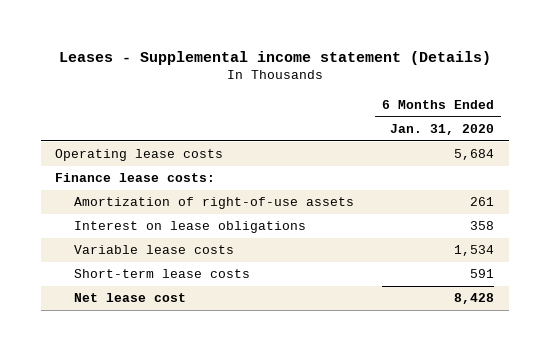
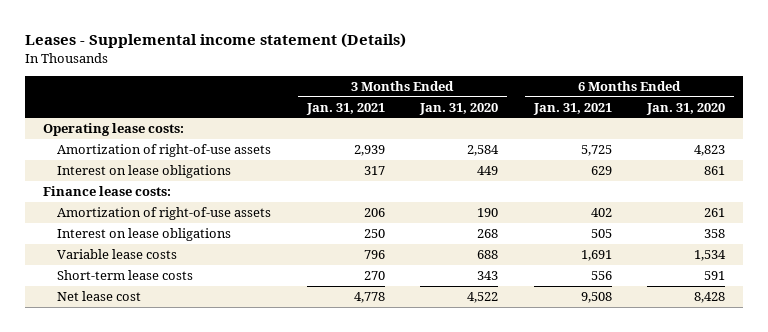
- | 6 Months Ended Jan. 31, 2020
+ | 3 Months Ended Jan. 31, 2021 | 3 Months Ended Jan. 31, 2020 | 6 Months Ended Jan. 31, 2021 | 6 Months Ended Jan. 31, 2020
- Operating lease costs | 5,684
+ Operating lease costs:
+ Amortization of right-of-use assets | 2,939 | 2,584 | 5,725 | 4,823
+ Interest on lease obligations | 317 | 449 | 629 | 861

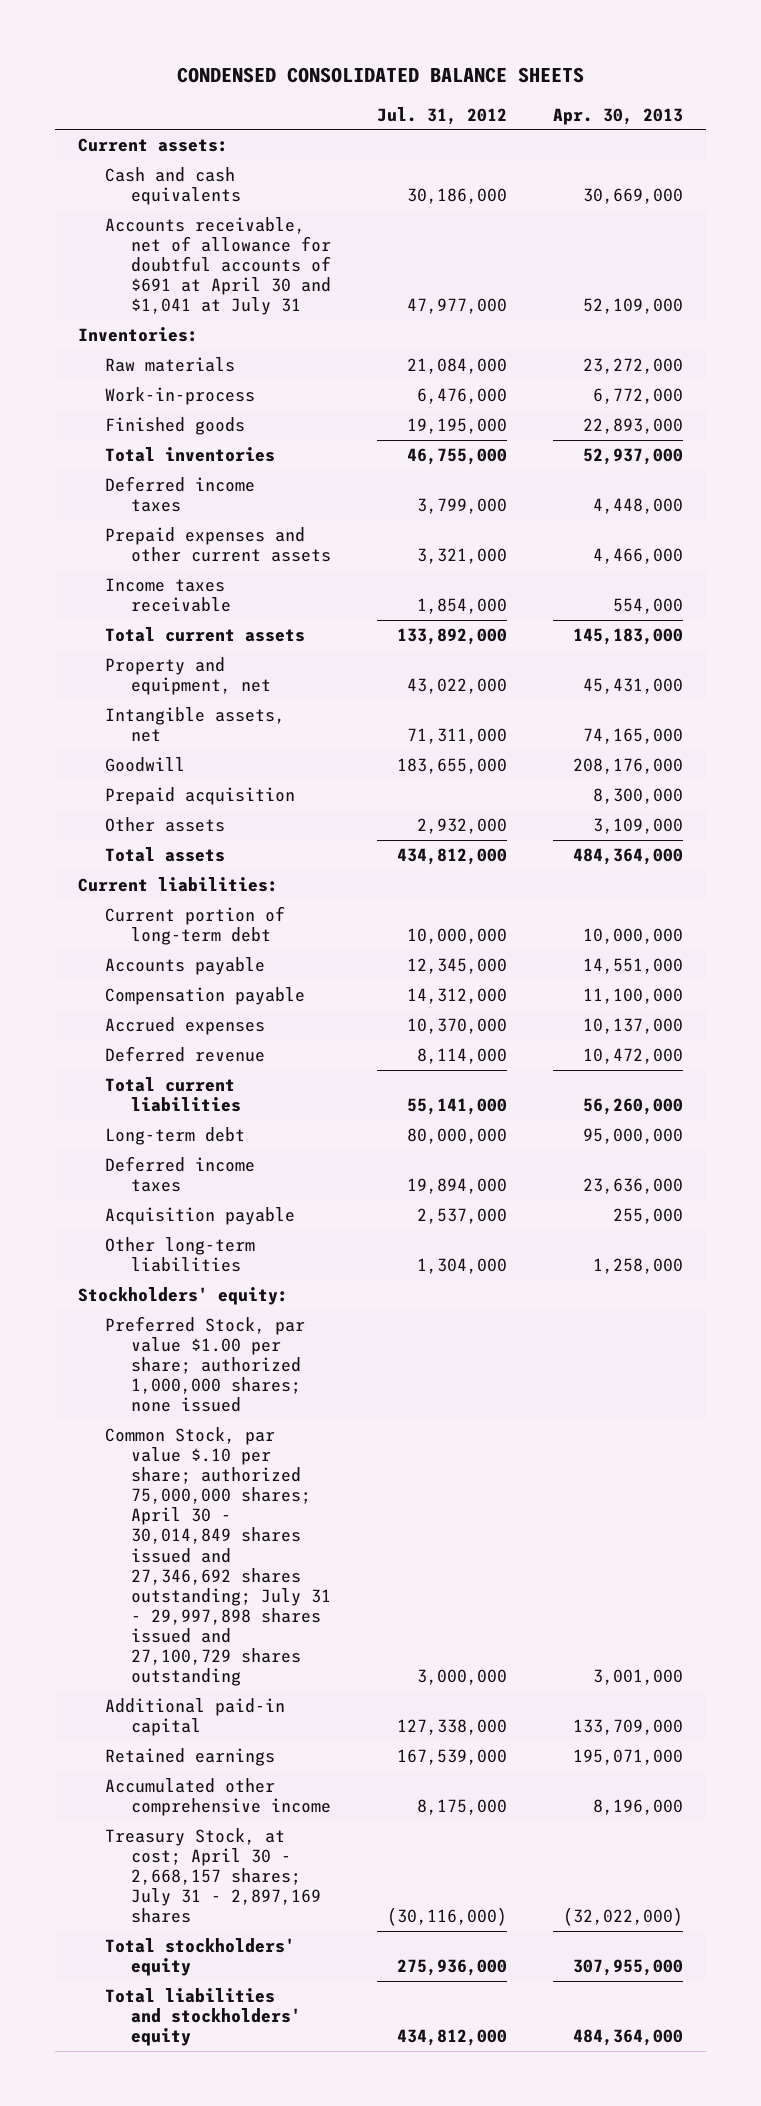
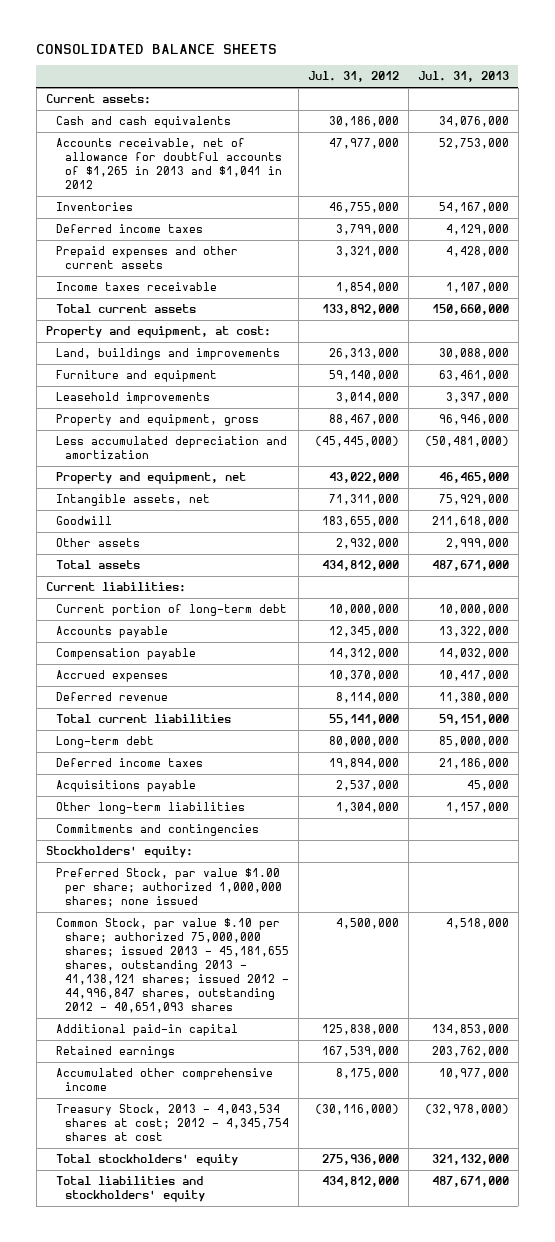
- CONDENSED CONSOLIDATED BALANCE SHEETS
+ CONSOLIDATED BALANCE SHEETS
- | Jul. 31, 2012 | Apr. 30, 2013
+ | Jul. 31, 2012 | Jul. 31, 2013
- Accounts receivable, net of allowance for doubtful accounts of $691 at April 30 and $1,041 at July 31 | 47,977,000 | 52,109,000
- Inventories:
- Raw materials | 21,084,000 | 23,272,000
- Work-in-process | 6,476,000 | 6,772,000
- Finished goods | 19,195,000 | 22,893,000
- Total inventories | 46,755,000 | 52,937,000
+ Accounts receivable, net of allowance for doubtful accounts of $1,265 in 2013 and $1,041 in 2012 | 47,977,000 | 52,753,000
+ Inventories | 46,755,000 | 54,167,000
+ Property and equipment, at cost:
+ Land, buildings and improvements | 26,313,000 | 30,088,000
+ Furniture and equipment | 59,140,000 | 63,461,000
+ Leasehold improvements | 3,014,000 | 3,397,000
+ Property and equipment, gross | 88,467,000 | 96,946,000
+ Less accumulated depreciation and amortization | (45,445,000) | (50,481,000)
- Prepaid acquisition | | 8,300,000
- Acquisition payable | 2,537,000 | 255,000
+ Acquisitions payable | 2,537,000 | 45,000
+ Commitments and contingencies
- Common Stock, par value $.10 per share; authorized 75,000,000 shares; April 30 - 30,014,849 shares issued and 27,346,692 shares outstanding; July 31 - 29,997,898 shares issued and 27,100,729 shares outstanding | 3,000,000 | 3,001,000
- Additional paid-in capital | 127,338,000 | 133,709,000
+ Common Stock, par value $.10 per share; authorized 75,000,000 shares; issued 2013 - 45,181,655 shares, outstanding 2013 - 41,138,121 shares; issued 2012 - 44,996,847 shares, outstanding 2012 - 40,651,093 shares | 4,500,000 | 4,518,000
+ Additional paid-in capital | 125,838,000 | 134,853,000
- Treasury Stock, at cost; April 30 - 2,668,157 shares; July 31 - 2,897,169 shares | (30,116,000) | (32,022,000)
+ Treasury Stock, 2013 - 4,043,534 shares at cost; 2012 - 4,345,754 shares at cost | (30,116,000) | (32,978,000)

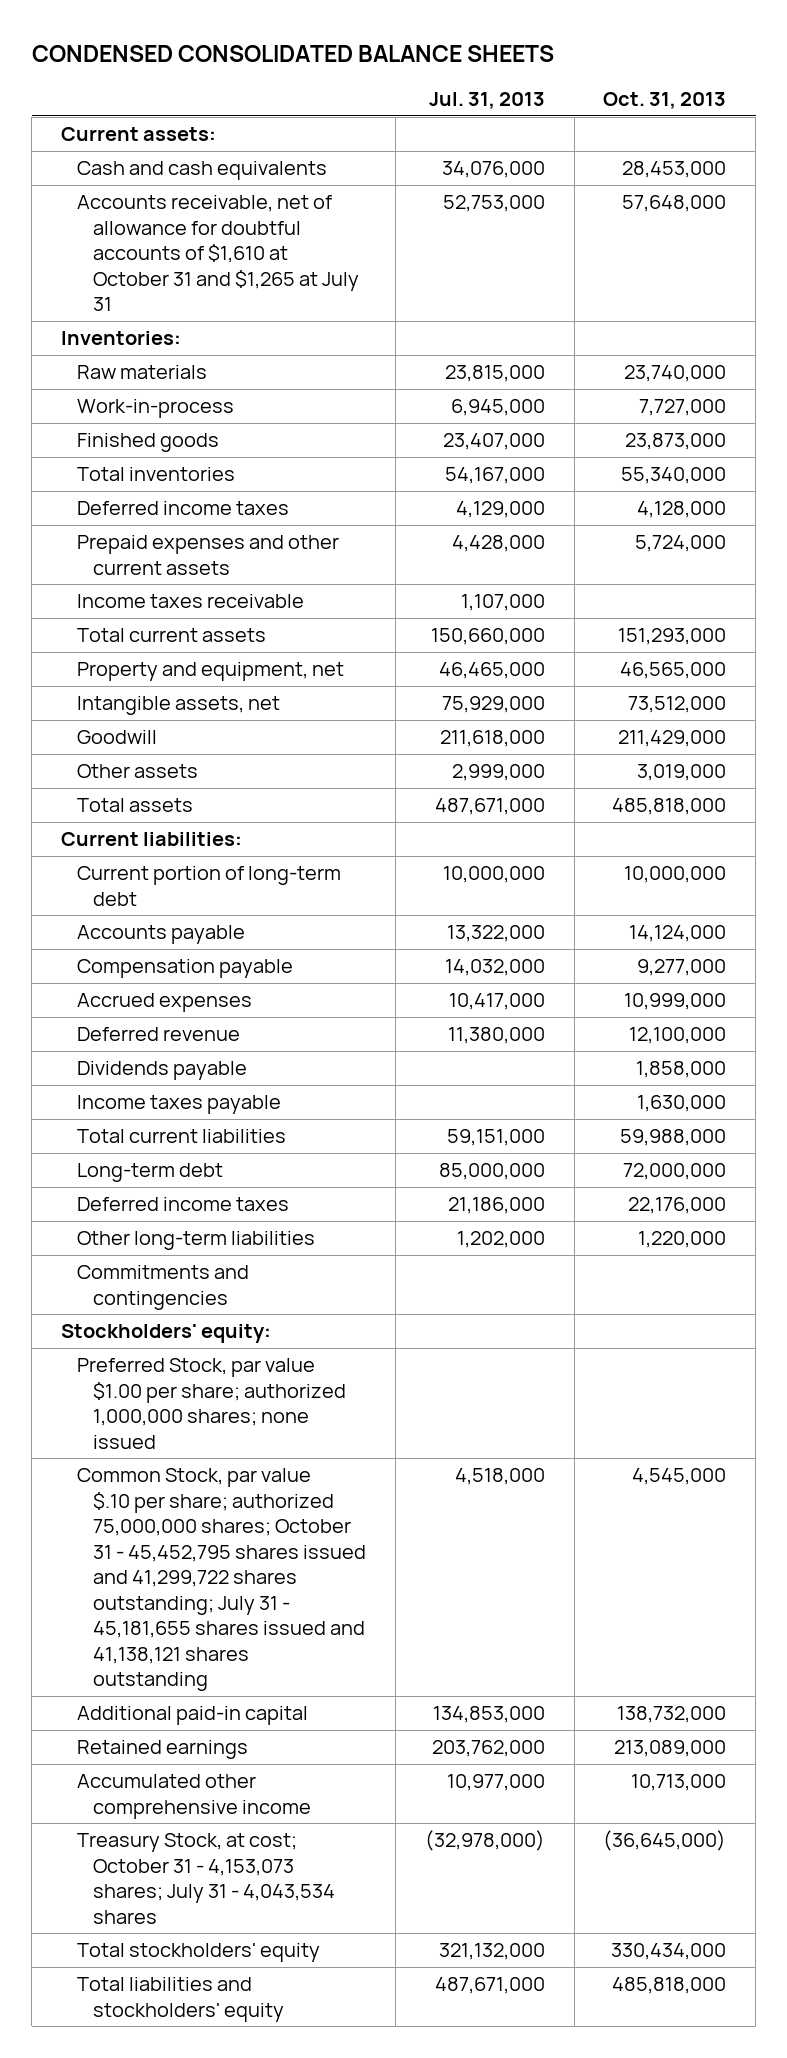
- CONSOLIDATED BALANCE SHEETS
+ CONDENSED CONSOLIDATED BALANCE SHEETS
- | Jul. 31, 2012 | Jul. 31, 2013
+ | Jul. 31, 2013 | Oct. 31, 2013
- Accounts receivable, net of allowance for doubtful accounts of $1,265 in 2013 and $1,041 in 2012 | 47,977,000 | 52,753,000
- Inventories | 46,755,000 | 54,167,000
+ Accounts receivable, net of allowance for doubtful accounts of $1,610 at October 31 and $1,265 at July 31 | 52,753,000 | 57,648,000
+ Inventories:
+ Raw materials | 23,815,000 | 23,740,000
+ Work-in-process | 6,945,000 | 7,727,000
+ Finished goods | 23,407,000 | 23,873,000
+ Total inventories | 54,167,000 | 55,340,000
- Property and equipment, at cost:
- Land, buildings and improvements | 26,313,000 | 30,088,000
- Furniture and equipment | 59,140,000 | 63,461,000
- Leasehold improvements | 3,014,000 | 3,397,000
- Property and equipment, gross | 88,467,000 | 96,946,000
- Less accumulated depreciation and amortization | (45,445,000) | (50,481,000)
+ Dividends payable | | 1,858,000
+ Income taxes payable | | 1,630,000
- Acquisitions payable | 2,537,000 | 45,000
- Other long-term liabilities | 1,304,000 | 1,157,000
+ Other long-term liabilities | 1,202,000 | 1,220,000
- Common Stock, par value $.10 per share; authorized 75,000,000 shares; issued 2013 - 45,181,655 shares, outstanding 2013 - 41,138,121 shares; issued 2012 - 44,996,847 shares, outstanding 2012 - 40,651,093 shares | 4,500,000 | 4,518,000
+ Common Stock, par value $.10 per share; authorized 75,000,000 shares; October 31 - 45,452,795 shares issued and 41,299,722 shares outstanding; July 31 - 45,181,655 shares issued and 41,138,121 shares outstanding | 4,518,000 | 4,545,000
- Treasury Stock, 2013 - 4,043,534 shares at cost; 2012 - 4,345,754 shares at cost | (30,116,000) | (32,978,000)
+ Treasury Stock, at cost; October 31 - 4,153,073 shares; July 31 - 4,043,534 shares | (32,978,000) | (36,645,000)

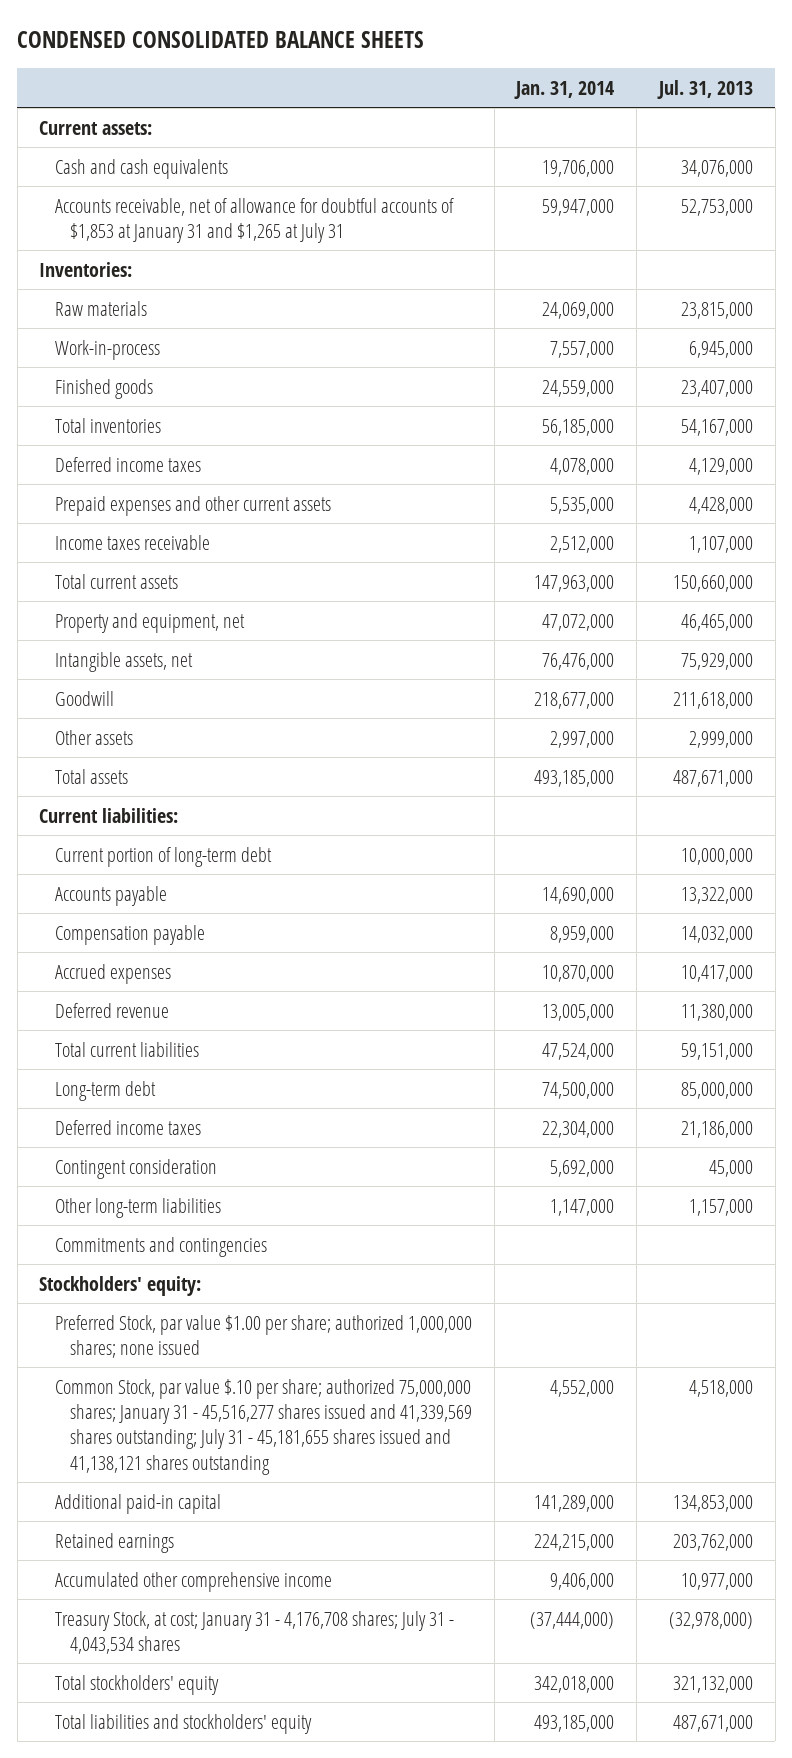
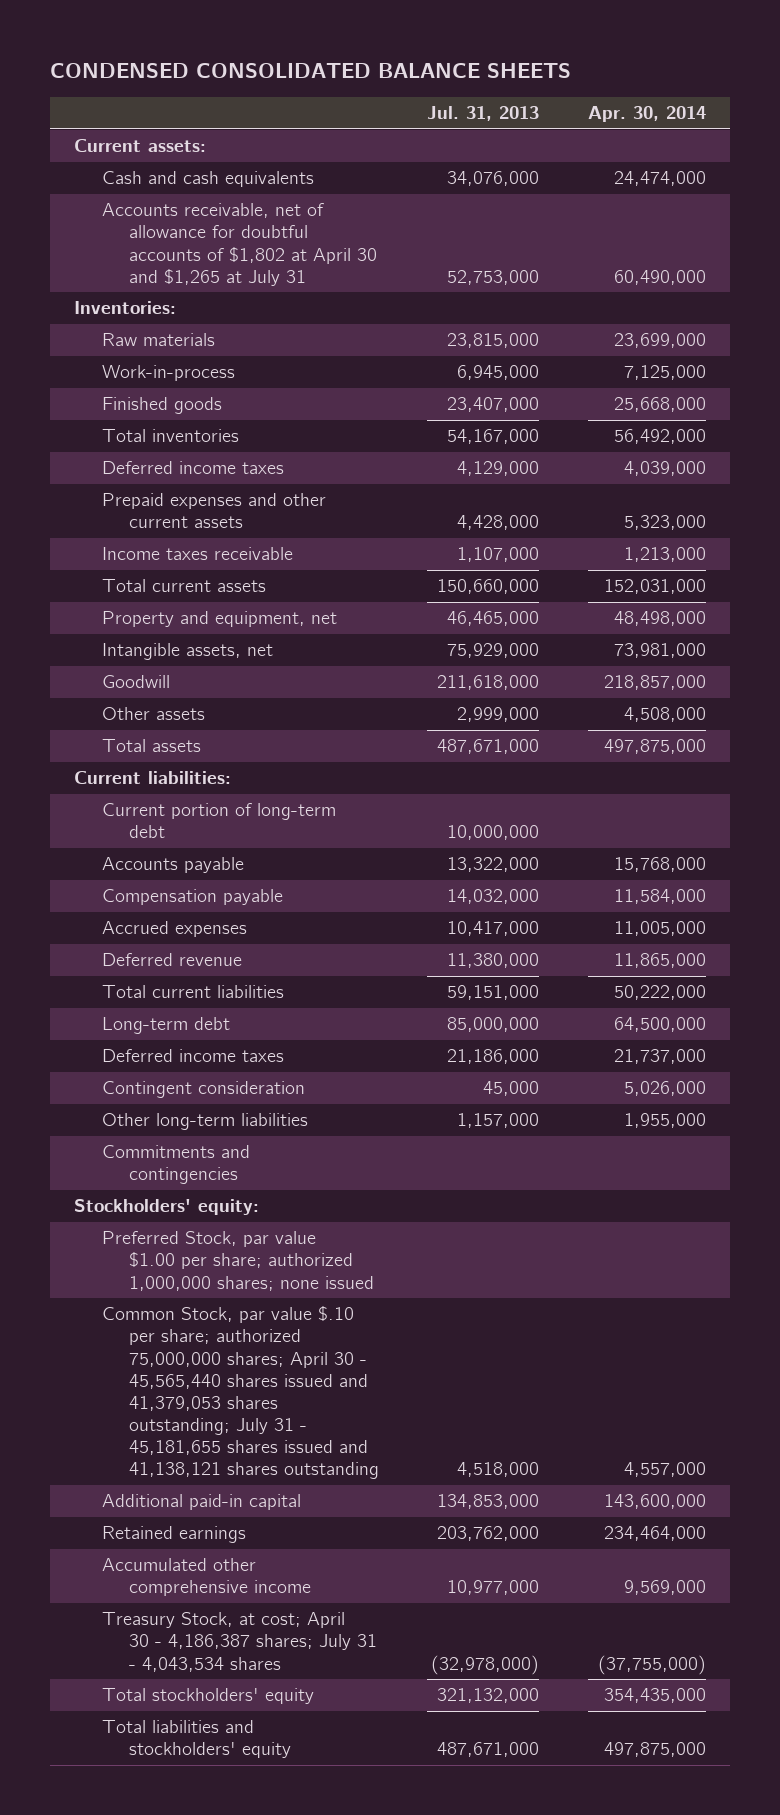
- | Jan. 31, 2014 | Jul. 31, 2013
+ | Jul. 31, 2013 | Apr. 30, 2014
- Accounts receivable, net of allowance for doubtful accounts of $1,853 at January 31 and $1,265 at July 31 | 59,947,000 | 52,753,000
+ Accounts receivable, net of allowance for doubtful accounts of $1,802 at April 30 and $1,265 at July 31 | 52,753,000 | 60,490,000
- Common Stock, par value $.10 per share; authorized 75,000,000 shares; January 31 - 45,516,277 shares issued and 41,339,569 shares outstanding; July 31 - 45,181,655 shares issued and 41,138,121 shares outstanding | 4,552,000 | 4,518,000
+ Common Stock, par value $.10 per share; authorized 75,000,000 shares; April 30 - 45,565,440 shares issued and 41,379,053 shares outstanding; July 31 - 45,181,655 shares issued and 41,138,121 shares outstanding | 4,518,000 | 4,557,000
- Treasury Stock, at cost; January 31 - 4,176,708 shares; July 31 - 4,043,534 shares | (37,444,000) | (32,978,000)
+ Treasury Stock, at cost; April 30 - 4,186,387 shares; July 31 - 4,043,534 shares | (32,978,000) | (37,755,000)

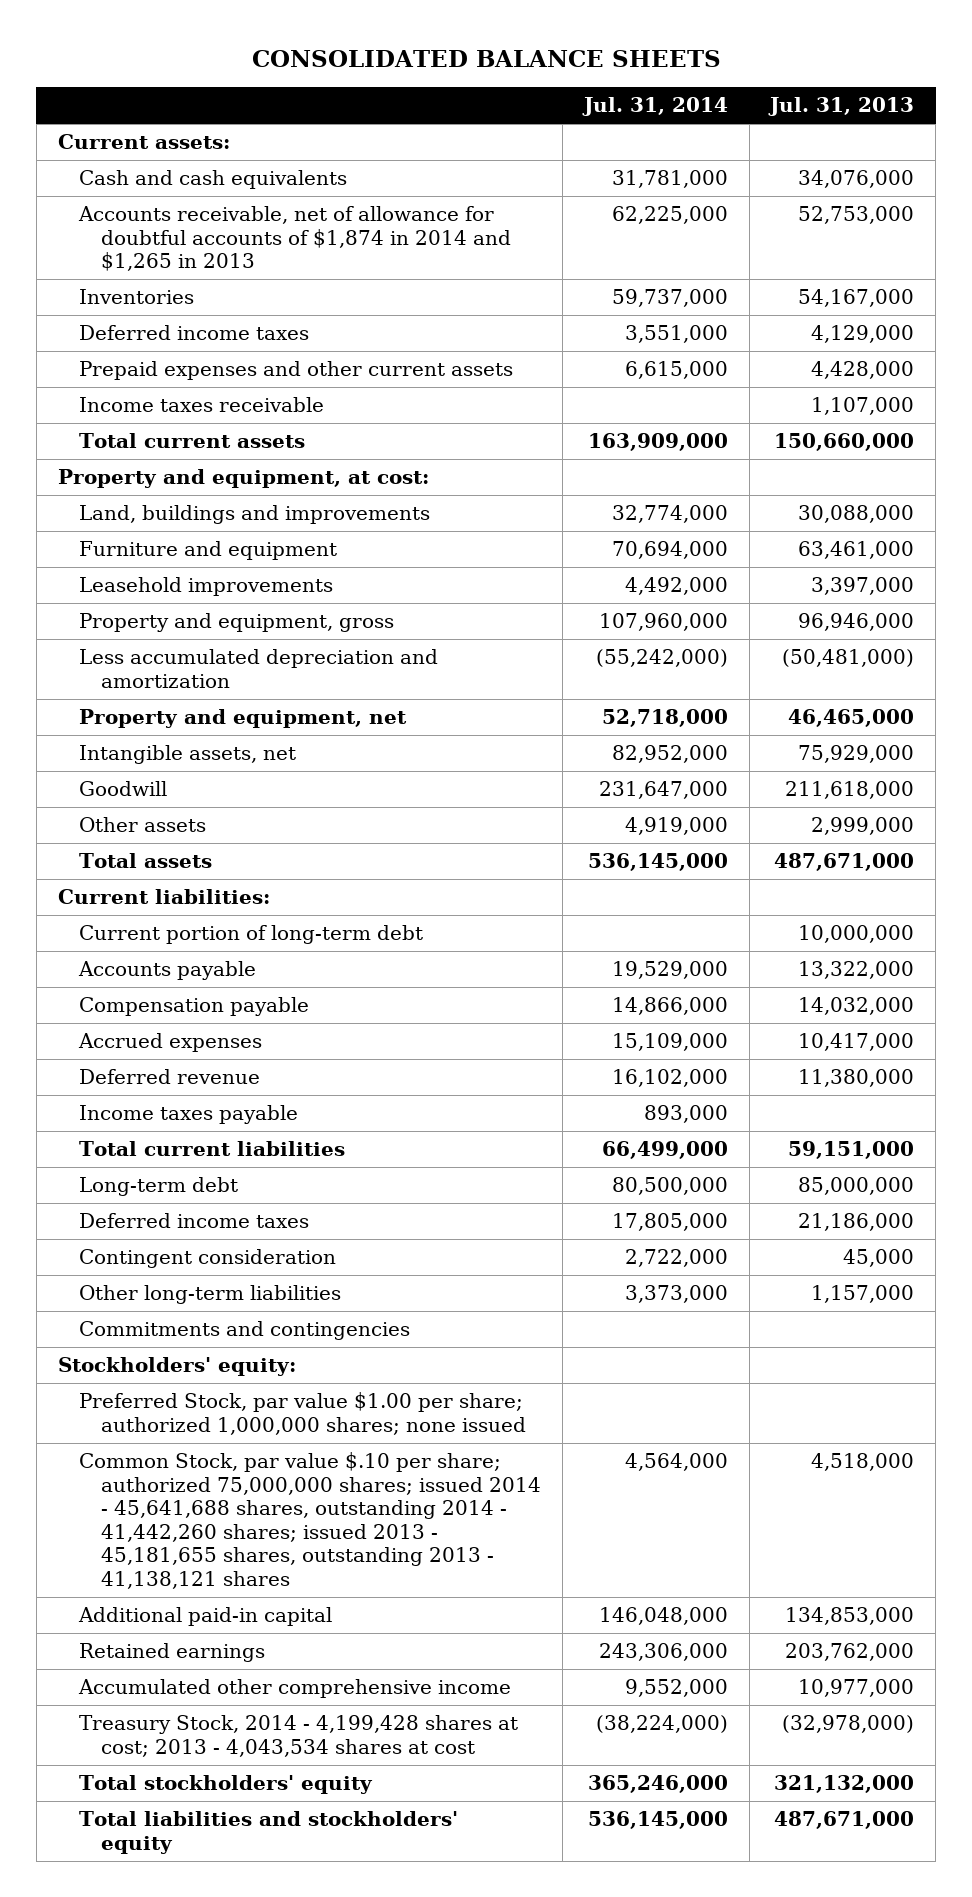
- CONDENSED CONSOLIDATED BALANCE SHEETS
+ CONSOLIDATED BALANCE SHEETS
- | Jul. 31, 2013 | Apr. 30, 2014
+ | Jul. 31, 2014 | Jul. 31, 2013
- Accounts receivable, net of allowance for doubtful accounts of $1,802 at April 30 and $1,265 at July 31 | 52,753,000 | 60,490,000
- Inventories:
- Raw materials | 23,815,000 | 23,699,000
- Work-in-process | 6,945,000 | 7,125,000
- Finished goods | 23,407,000 | 25,668,000
- Total inventories | 54,167,000 | 56,492,000
+ Accounts receivable, net of allowance for doubtful accounts of $1,874 in 2014 and $1,265 in 2013 | 62,225,000 | 52,753,000
+ Inventories | 59,737,000 | 54,167,000
+ Property and equipment, at cost:
+ Land, buildings and improvements | 32,774,000 | 30,088,000
+ Furniture and equipment | 70,694,000 | 63,461,000
+ Leasehold improvements | 4,492,000 | 3,397,000
+ Property and equipment, gross | 107,960,000 | 96,946,000
+ Less accumulated depreciation and amortization | (55,242,000) | (50,481,000)
+ Income taxes payable | 893,000 |
- Common Stock, par value $.10 per share; authorized 75,000,000 shares; April 30 - 45,565,440 shares issued and 41,379,053 shares outstanding; July 31 - 45,181,655 shares issued and 41,138,121 shares outstanding | 4,518,000 | 4,557,000
+ Common Stock, par value $.10 per share; authorized 75,000,000 shares; issued 2014 - 45,641,688 shares, outstanding 2014 - 41,442,260 shares; issued 2013 - 45,181,655 shares, outstanding 2013 - 41,138,121 shares | 4,564,000 | 4,518,000
- Treasury Stock, at cost; April 30 - 4,186,387 shares; July 31 - 4,043,534 shares | (32,978,000) | (37,755,000)
+ Treasury Stock, 2014 - 4,199,428 shares at cost; 2013 - 4,043,534 shares at cost | (38,224,000) | (32,978,000)

